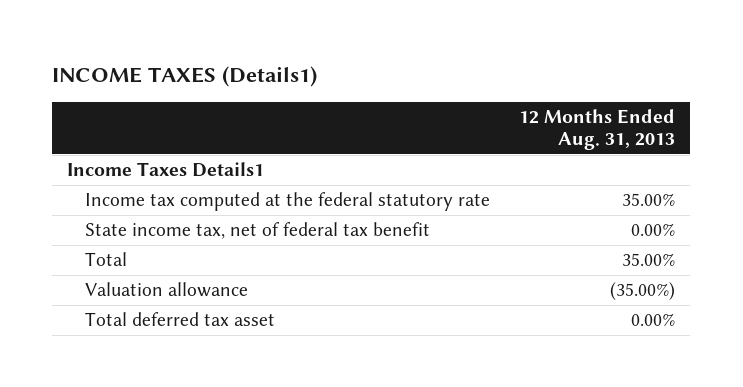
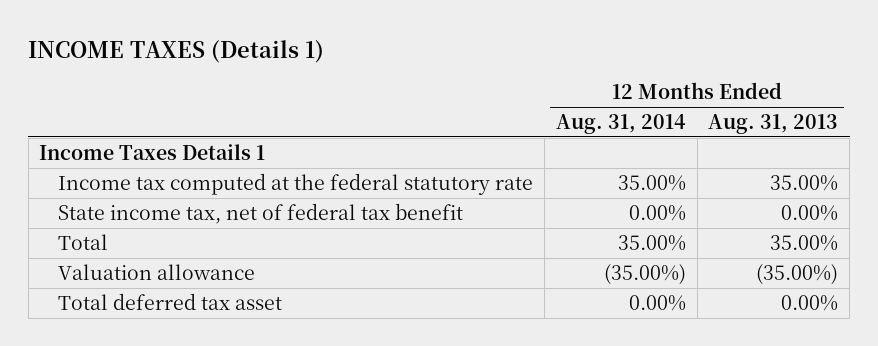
- INCOME TAXES (Details1)
+ INCOME TAXES (Details 1)
- | 12 Months Ended Aug. 31, 2013
+ | 12 Months Ended Aug. 31, 2014 | 12 Months Ended Aug. 31, 2013
- Income Taxes Details1
+ Income Taxes Details 1

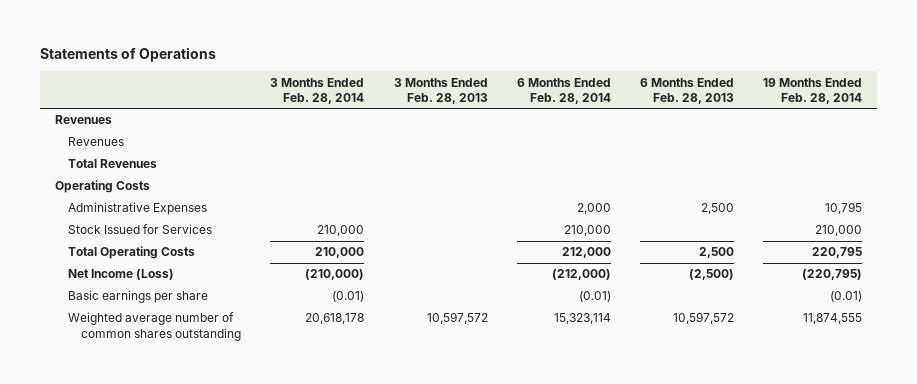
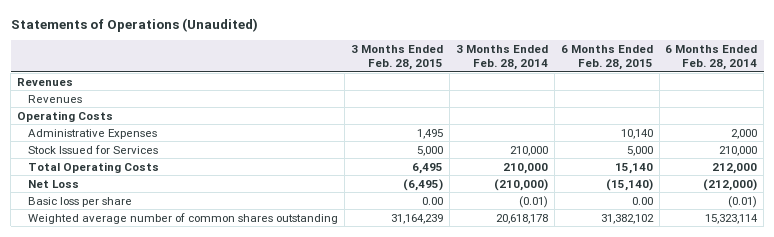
- Statements of Operations
+ Statements of Operations (Unaudited)
- | 3 Months Ended Feb. 28, 2014 | 3 Months Ended Feb. 28, 2013 | 6 Months Ended Feb. 28, 2014 | 6 Months Ended Feb. 28, 2013 | 19 Months Ended Feb. 28, 2014
+ | 3 Months Ended Feb. 28, 2015 | 3 Months Ended Feb. 28, 2014 | 6 Months Ended Feb. 28, 2015 | 6 Months Ended Feb. 28, 2014
- Total Revenues
- Net Income (Loss) | (210,000) | | (212,000) | (2,500) | (220,795)
- Basic earnings per share | (0.01) | | (0.01) | | (0.01)
+ Net Loss | (6,495) | (210,000) | (15,140) | (212,000)
+ Basic loss per share | 0.00 | (0.01) | 0.00 | (0.01)

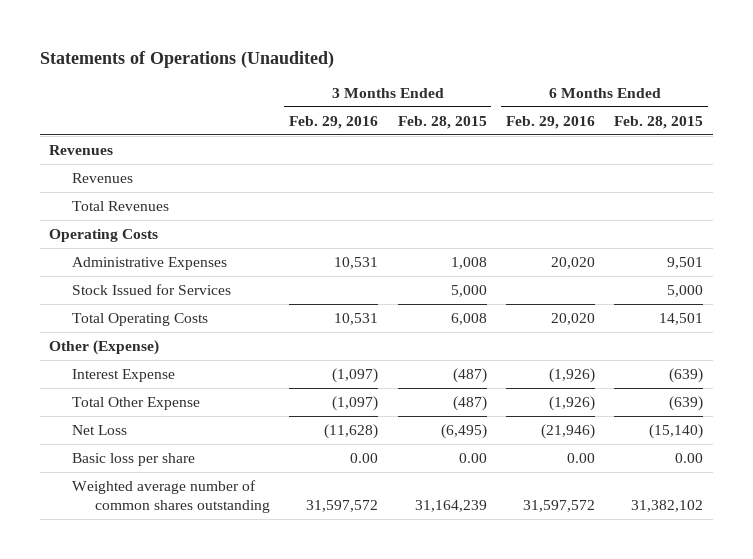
- | 3 Months Ended Feb. 28, 2015 | 3 Months Ended Feb. 28, 2014 | 6 Months Ended Feb. 28, 2015 | 6 Months Ended Feb. 28, 2014
+ | 3 Months Ended Feb. 29, 2016 | 3 Months Ended Feb. 28, 2015 | 6 Months Ended Feb. 29, 2016 | 6 Months Ended Feb. 28, 2015
+ Total Revenues
- Administrative Expenses | 1,495 | | 10,140 | 2,000
+ Administrative Expenses | 10,531 | 1,008 | 20,020 | 9,501
- Total Operating Costs | 6,495 | 210,000 | 15,140 | 212,000
+ Total Operating Costs | 10,531 | 6,008 | 20,020 | 14,501
+ Other (Expense)
+ Interest Expense | (1,097) | (487) | (1,926) | (639)
+ Total Other Expense | (1,097) | (487) | (1,926) | (639)

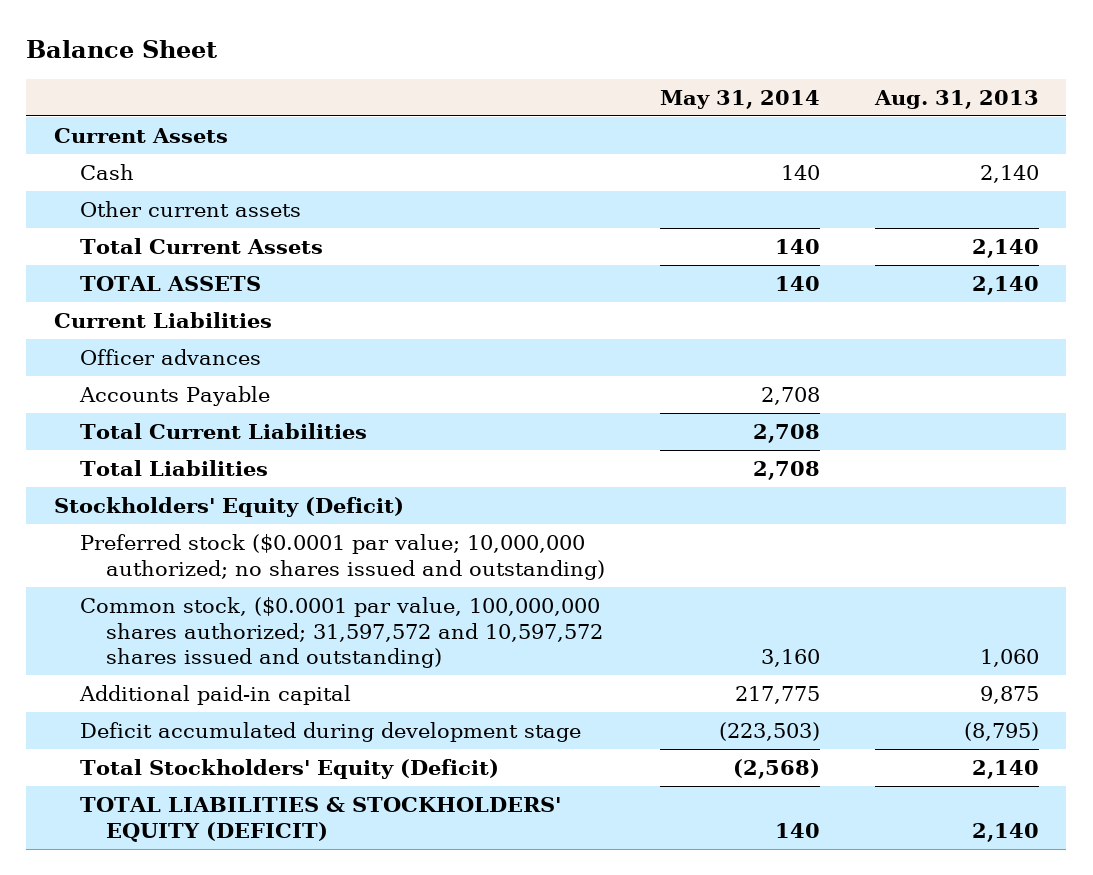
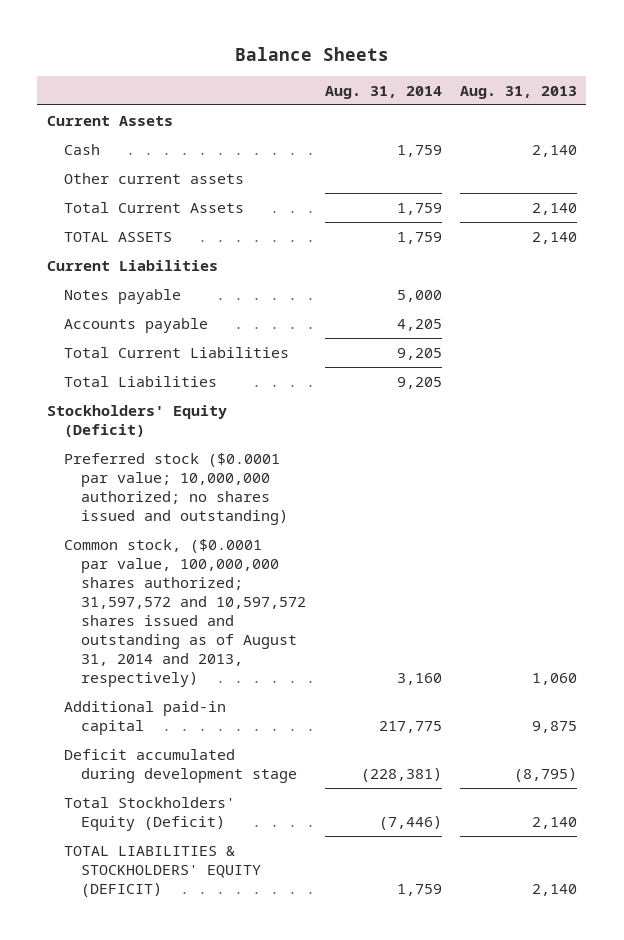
- Balance Sheet
+ Balance Sheets
- | May 31, 2014 | Aug. 31, 2013
+ | Aug. 31, 2014 | Aug. 31, 2013
- Officer advances
- Accounts Payable | 2,708 |
+ Notes payable | 5,000 |
+ Accounts payable | 4,205 |
- Common stock, ($0.0001 par value, 100,000,000 shares authorized; 31,597,572 and 10,597,572 shares issued and outstanding) | 3,160 | 1,060
+ Common stock, ($0.0001 par value, 100,000,000 shares authorized; 31,597,572 and 10,597,572 shares issued and outstanding as of August 31, 2014 and 2013, respectively) | 3,160 | 1,060

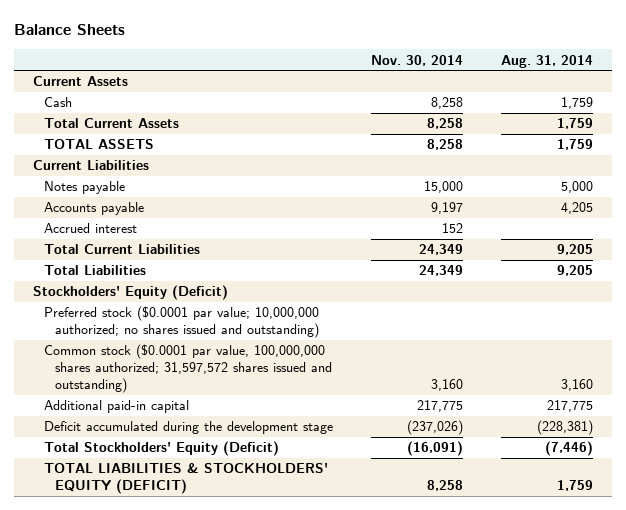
- | Aug. 31, 2014 | Aug. 31, 2013
+ | Nov. 30, 2014 | Aug. 31, 2014
- Other current assets
+ Accrued interest | 152 |
- Common stock, ($0.0001 par value, 100,000,000 shares authorized; 31,597,572 and 10,597,572 shares issued and outstanding as of August 31, 2014 and 2013, respectively) | 3,160 | 1,060
+ Common stock ($0.0001 par value, 100,000,000 shares authorized; 31,597,572 shares issued and outstanding) | 3,160 | 3,160
- Deficit accumulated during development stage | (228,381) | (8,795)
+ Deficit accumulated during the development stage | (237,026) | (228,381)

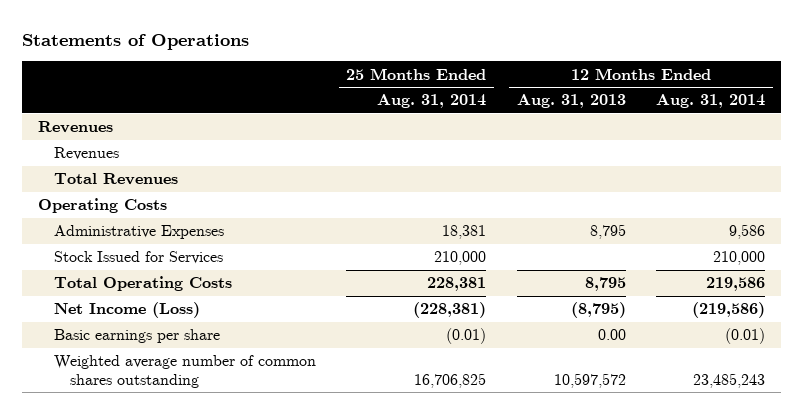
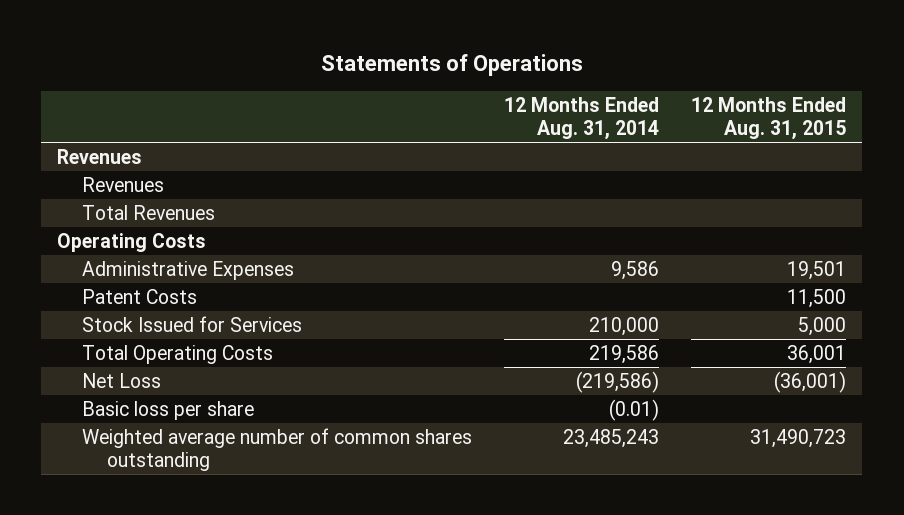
- | 25 Months Ended Aug. 31, 2014 | 12 Months Ended Aug. 31, 2013 | 12 Months Ended Aug. 31, 2014
+ | 12 Months Ended Aug. 31, 2014 | 12 Months Ended Aug. 31, 2015
+ Patent Costs | | 11,500
- Net Income (Loss) | (228,381) | (8,795) | (219,586)
- Basic earnings per share | (0.01) | 0.00 | (0.01)
+ Net Loss | (219,586) | (36,001)
+ Basic loss per share | (0.01) |

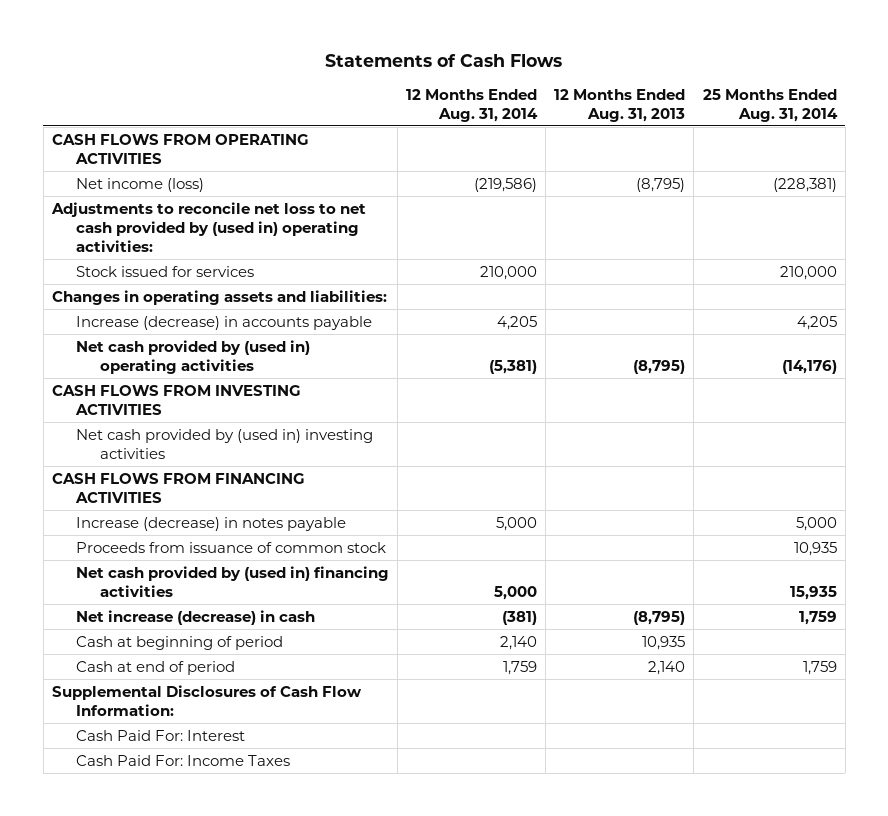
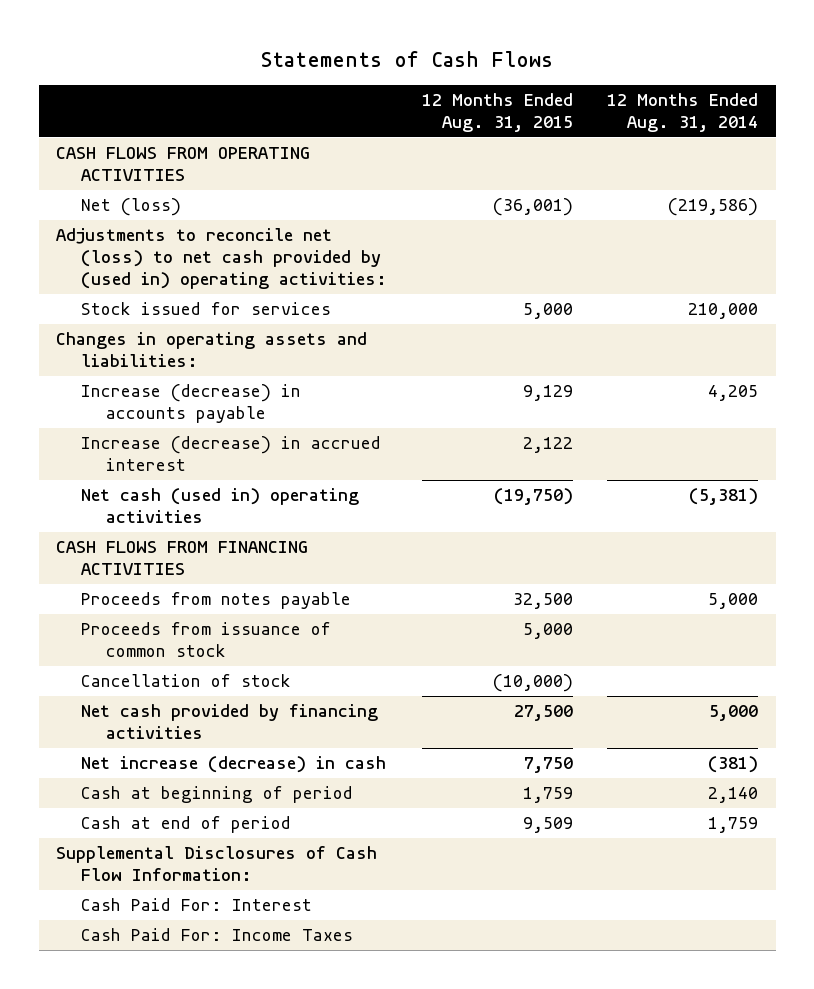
- | 12 Months Ended Aug. 31, 2014 | 12 Months Ended Aug. 31, 2013 | 25 Months Ended Aug. 31, 2014
+ | 12 Months Ended Aug. 31, 2015 | 12 Months Ended Aug. 31, 2014
- Net income (loss) | (219,586) | (8,795) | (228,381)
- Adjustments to reconcile net loss to net cash provided by (used in) operating activities:
+ Net (loss) | (36,001) | (219,586)
+ Adjustments to reconcile net (loss) to net cash provided by (used in) operating activities:
- Net cash provided by (used in) operating activities | (5,381) | (8,795) | (14,176)
- CASH FLOWS FROM INVESTING ACTIVITIES
- Net cash provided by (used in) investing activities
+ Increase (decrease) in accrued interest | 2,122 |
+ Net cash (used in) operating activities | (19,750) | (5,381)
- Increase (decrease) in notes payable | 5,000 | | 5,000
+ Proceeds from notes payable | 32,500 | 5,000
- Net cash provided by (used in) financing activities | 5,000 | | 15,935
+ Cancellation of stock | (10,000) |
+ Net cash provided by financing activities | 27,500 | 5,000

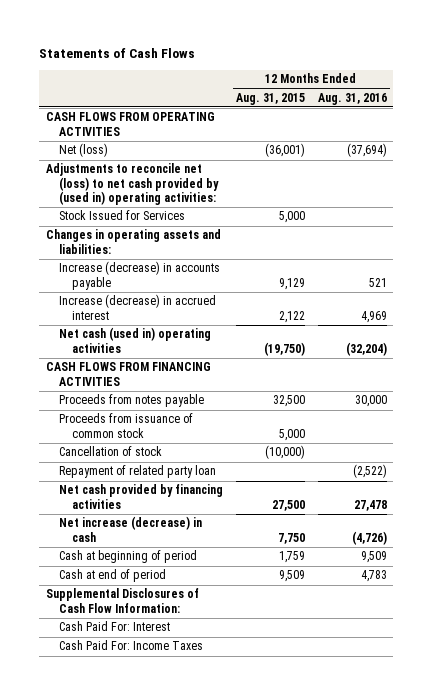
- | 12 Months Ended Aug. 31, 2015 | 12 Months Ended Aug. 31, 2014
+ | 12 Months Ended Aug. 31, 2015 | 12 Months Ended Aug. 31, 2016
- Stock issued for services | 5,000 | 210,000
+ Stock Issued for Services | 5,000 |
+ Repayment of related party loan | | (2,522)

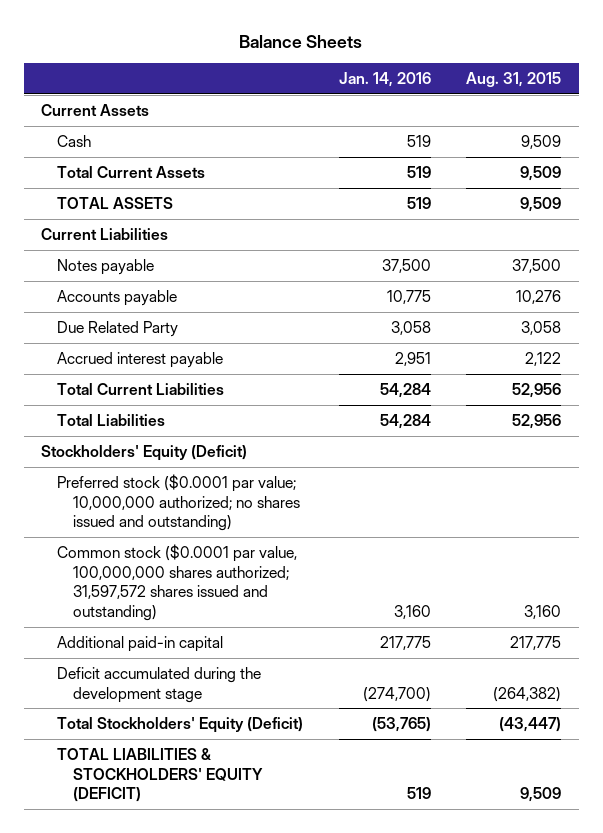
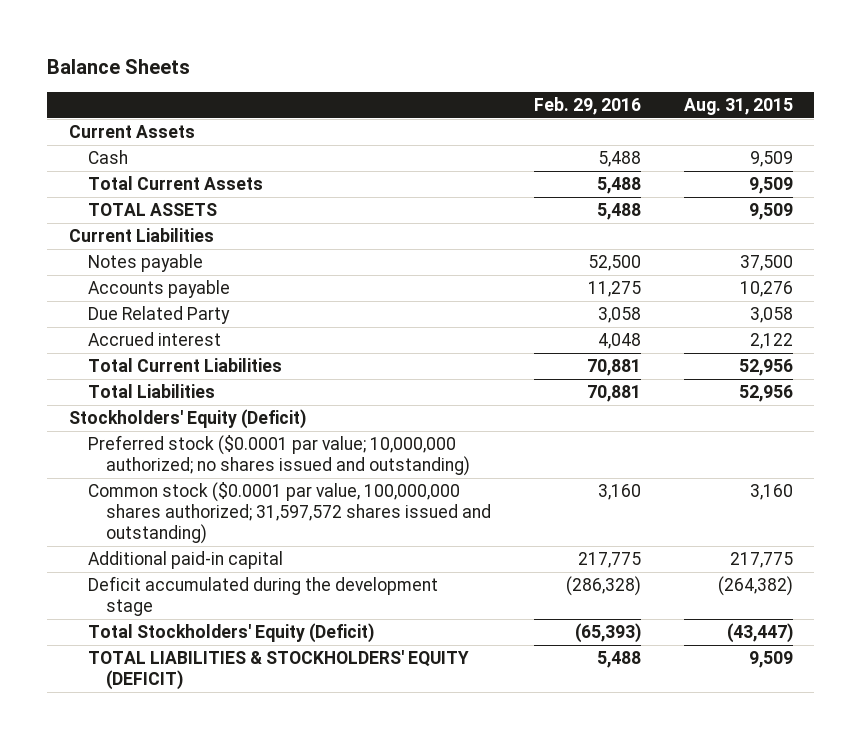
- | Jan. 14, 2016 | Aug. 31, 2015
+ | Feb. 29, 2016 | Aug. 31, 2015
- Accrued interest payable | 2,951 | 2,122
+ Accrued interest | 4,048 | 2,122

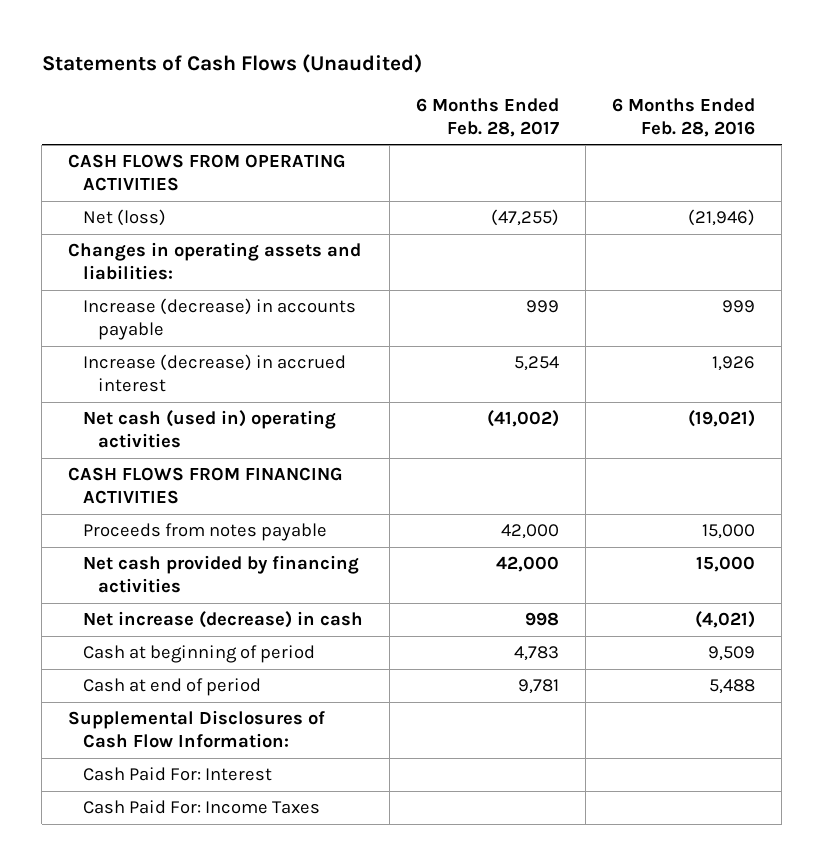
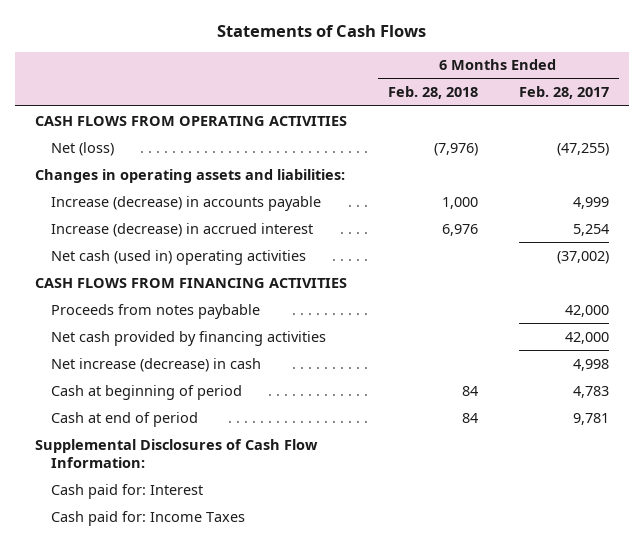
- Statements of Cash Flows (Unaudited)
+ Statements of Cash Flows
- | 6 Months Ended Feb. 28, 2017 | 6 Months Ended Feb. 28, 2016
+ | 6 Months Ended Feb. 28, 2018 | 6 Months Ended Feb. 28, 2017
- Increase (decrease) in accounts payable | 999 | 999
+ Increase (decrease) in accounts payable | 1,000 | 4,999
- Net cash (used in) operating activities | (41,002) | (19,021)
+ Net cash (used in) operating activities | | (37,002)
- Proceeds from notes payable | 42,000 | 15,000
+ Proceeds from notes paybable | | 42,000
- Net increase (decrease) in cash | 998 | (4,021)
+ Net increase (decrease) in cash | | 4,998
- Cash Paid For: Interest
- Cash Paid For: Income Taxes
+ Cash paid for: Interest
+ Cash paid for: Income Taxes

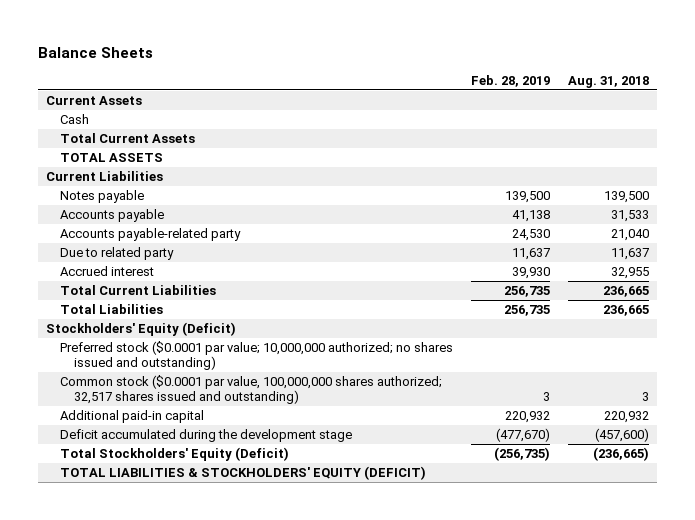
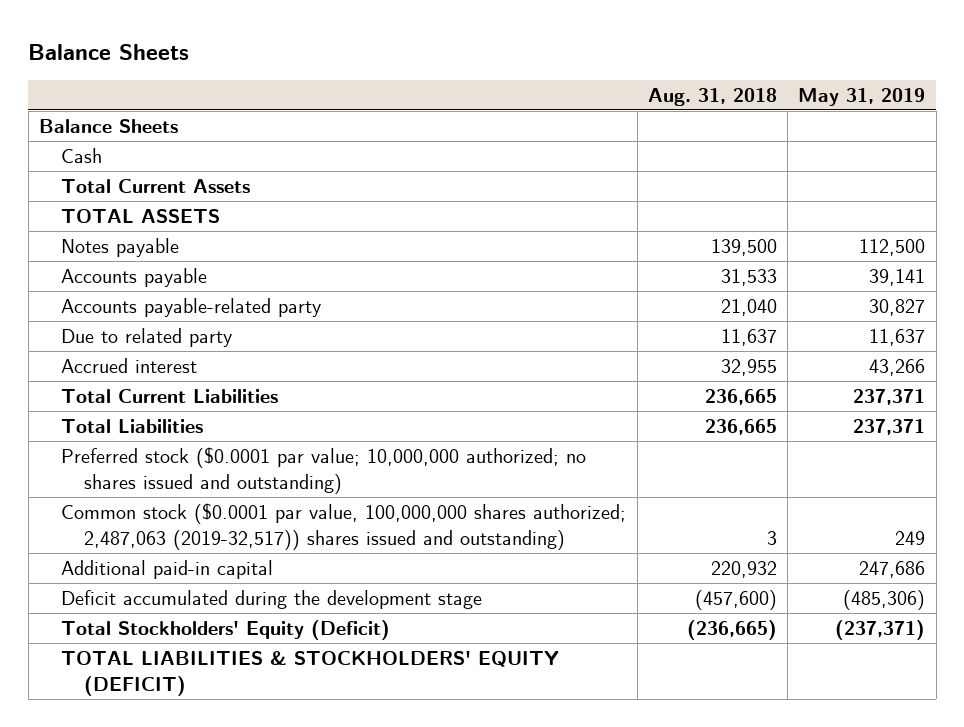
- | Feb. 28, 2019 | Aug. 31, 2018
+ | Aug. 31, 2018 | May 31, 2019
- Current Assets
+ Balance Sheets
- Current Liabilities
- Stockholders' Equity (Deficit)
- Common stock ($0.0001 par value, 100,000,000 shares authorized; 32,517 shares issued and outstanding) | 3 | 3
+ Common stock ($0.0001 par value, 100,000,000 shares authorized; 2,487,063 (2019-32,517)) shares issued and outstanding) | 3 | 249

